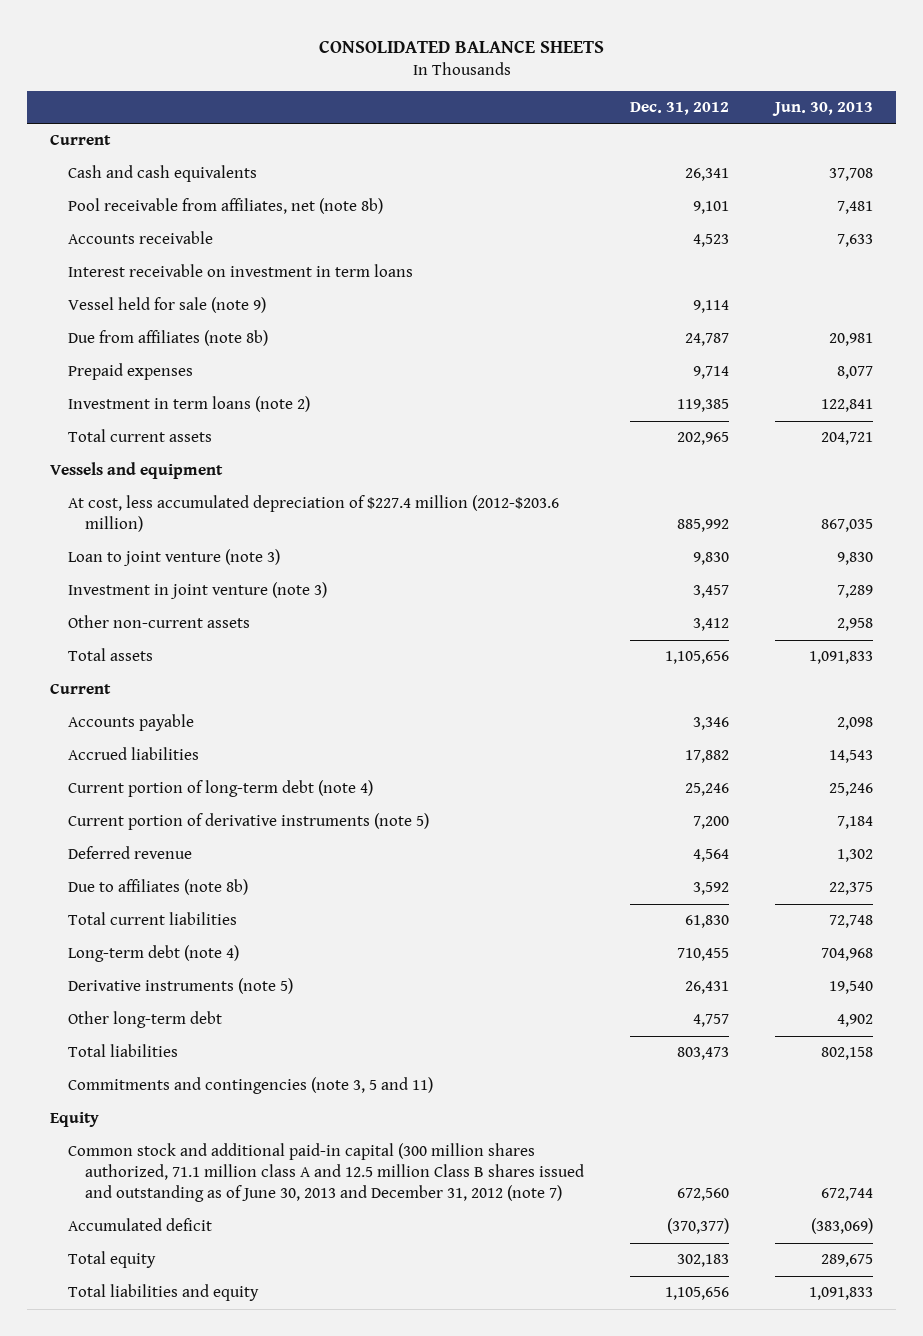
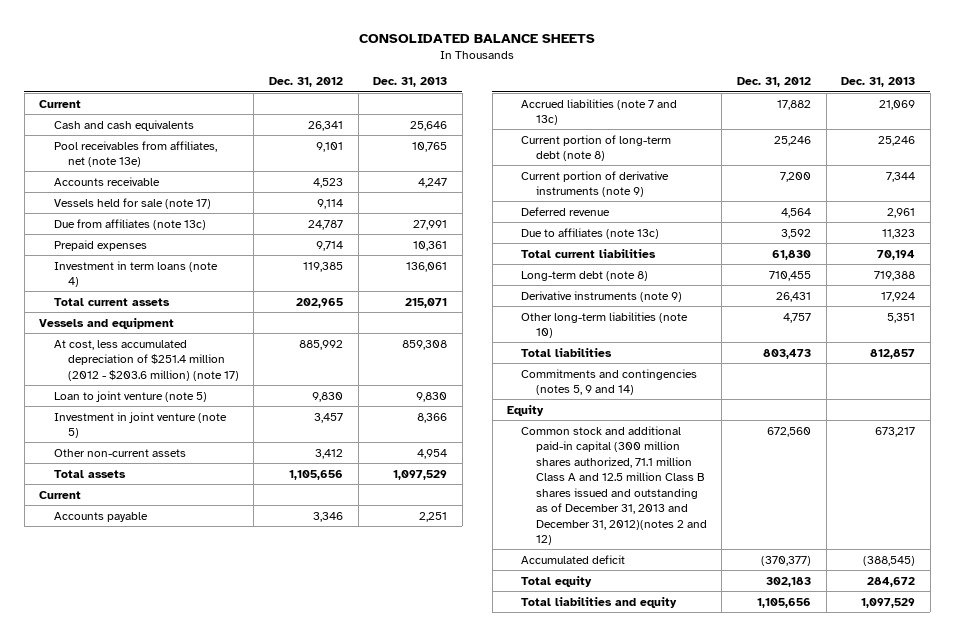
- | Dec. 31, 2012 | Jun. 30, 2013
+ | Dec. 31, 2012 | Dec. 31, 2013
- Pool receivable from affiliates, net (note 8b) | 9,101 | 7,481
+ Pool receivables from affiliates, net (note 13e) | 9,101 | 10,765
- Interest receivable on investment in term loans
- Vessel held for sale (note 9) | 9,114 |
- Due from affiliates (note 8b) | 24,787 | 20,981
+ Vessels held for sale (note 17) | 9,114 |
+ Due from affiliates (note 13c) | 24,787 | 27,991
- Investment in term loans (note 2) | 119,385 | 122,841
+ Investment in term loans (note 4) | 119,385 | 136,061
- At cost, less accumulated depreciation of $227.4 million (2012-$203.6 million) | 885,992 | 867,035
- Loan to joint venture (note 3) | 9,830 | 9,830
- Investment in joint venture (note 3) | 3,457 | 7,289
+ At cost, less accumulated depreciation of $251.4 million (2012 - $203.6 million) (note 17) | 885,992 | 859,308
+ Loan to joint venture (note 5) | 9,830 | 9,830
+ Investment in joint venture (note 5) | 3,457 | 8,366
- Accrued liabilities | 17,882 | 14,543
- Current portion of long-term debt (note 4) | 25,246 | 25,246
- Current portion of derivative instruments (note 5) | 7,200 | 7,184
+ Accrued liabilities (note 7 and 13c) | 17,882 | 21,069
+ Current portion of long-term debt (note 8) | 25,246 | 25,246
+ Current portion of derivative instruments (note 9) | 7,200 | 7,344
- Due to affiliates (note 8b) | 3,592 | 22,375
+ Due to affiliates (note 13c) | 3,592 | 11,323
- Long-term debt (note 4) | 710,455 | 704,968
- Derivative instruments (note 5) | 26,431 | 19,540
- Other long-term debt | 4,757 | 4,902
+ Long-term debt (note 8) | 710,455 | 719,388
+ Derivative instruments (note 9) | 26,431 | 17,924
+ Other long-term liabilities (note 10) | 4,757 | 5,351
- Commitments and contingencies (note 3, 5 and 11)
+ Commitments and contingencies (notes 5, 9 and 14)
- Common stock and additional paid-in capital (300 million shares authorized, 71.1 million class A and 12.5 million Class B shares issued and outstanding as of June 30, 2013 and December 31, 2012 (note 7) | 672,560 | 672,744
+ Common stock and additional paid-in capital (300 million shares authorized, 71.1 million Class A and 12.5 million Class B shares issued and outstanding as of December 31, 2013 and December 31, 2012)(notes 2 and 12) | 672,560 | 673,217

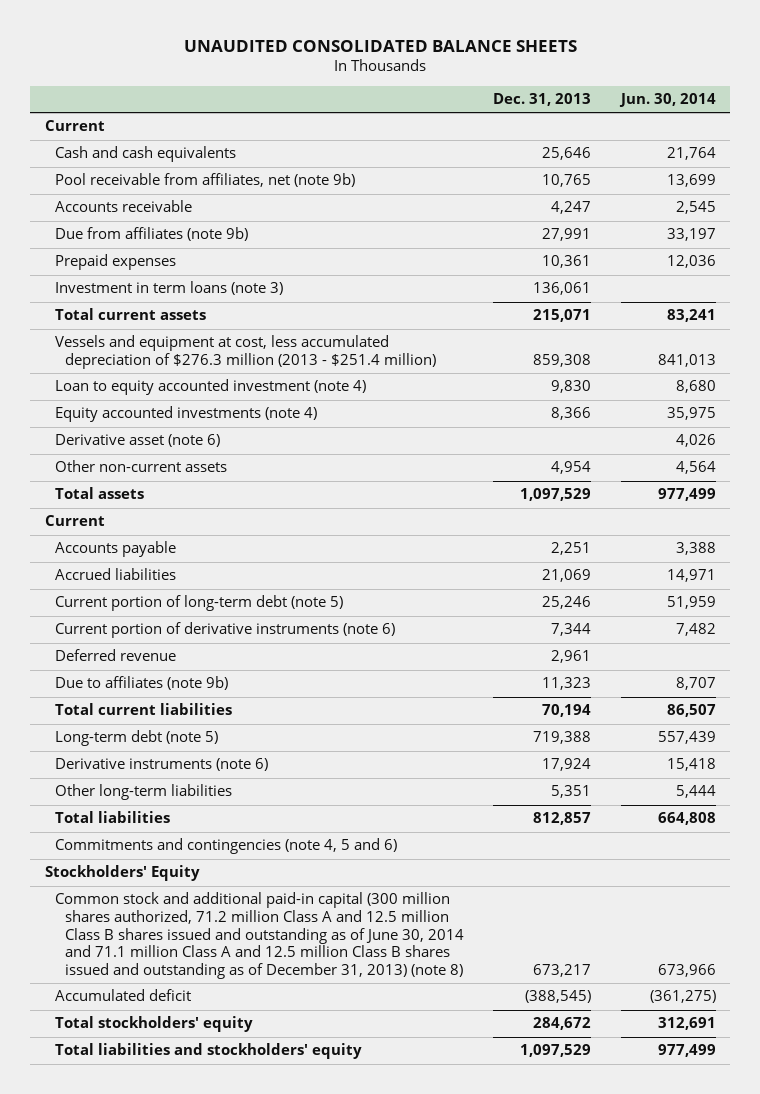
- CONSOLIDATED BALANCE SHEETS
+ UNAUDITED CONSOLIDATED BALANCE SHEETS
- | Dec. 31, 2012 | Dec. 31, 2013
+ | Dec. 31, 2013 | Jun. 30, 2014
- Pool receivables from affiliates, net (note 13e) | 9,101 | 10,765
+ Pool receivable from affiliates, net (note 9b) | 10,765 | 13,699
- Vessels held for sale (note 17) | 9,114 |
- Due from affiliates (note 13c) | 24,787 | 27,991
+ Due from affiliates (note 9b) | 27,991 | 33,197
- Investment in term loans (note 4) | 119,385 | 136,061
+ Investment in term loans (note 3) | 136,061 |
- Vessels and equipment
- At cost, less accumulated depreciation of $251.4 million (2012 - $203.6 million) (note 17) | 885,992 | 859,308
- Loan to joint venture (note 5) | 9,830 | 9,830
- Investment in joint venture (note 5) | 3,457 | 8,366
+ Vessels and equipment at cost, less accumulated depreciation of $276.3 million (2013 - $251.4 million) | 859,308 | 841,013
+ Loan to equity accounted investment (note 4) | 9,830 | 8,680
+ Equity accounted investments (note 4) | 8,366 | 35,975
+ Derivative asset (note 6) | | 4,026
- Accrued liabilities (note 7 and 13c) | 17,882 | 21,069
- Current portion of long-term debt (note 8) | 25,246 | 25,246
- Current portion of derivative instruments (note 9) | 7,200 | 7,344
+ Accrued liabilities | 21,069 | 14,971
+ Current portion of long-term debt (note 5) | 25,246 | 51,959
+ Current portion of derivative instruments (note 6) | 7,344 | 7,482
- Due to affiliates (note 13c) | 3,592 | 11,323
+ Due to affiliates (note 9b) | 11,323 | 8,707
- Long-term debt (note 8) | 710,455 | 719,388
- Derivative instruments (note 9) | 26,431 | 17,924
- Other long-term liabilities (note 10) | 4,757 | 5,351
+ Long-term debt (note 5) | 719,388 | 557,439
+ Derivative instruments (note 6) | 17,924 | 15,418
+ Other long-term liabilities | 5,351 | 5,444
- Commitments and contingencies (notes 5, 9 and 14)
- Equity
- Common stock and additional paid-in capital (300 million shares authorized, 71.1 million Class A and 12.5 million Class B shares issued and outstanding as of December 31, 2013 and December 31, 2012)(notes 2 and 12) | 672,560 | 673,217
+ Commitments and contingencies (note 4, 5 and 6)
+ Stockholders' Equity
+ Common stock and additional paid-in capital (300 million shares authorized, 71.2 million Class A and 12.5 million Class B shares issued and outstanding as of June 30, 2014 and 71.1 million Class A and 12.5 million Class B shares issued and outstanding as of December 31, 2013) (note 8) | 673,217 | 673,966
- Total equity | 302,183 | 284,672
- Total liabilities and equity | 1,105,656 | 1,097,529
+ Total stockholders' equity | 284,672 | 312,691
+ Total liabilities and stockholders' equity | 1,097,529 | 977,499

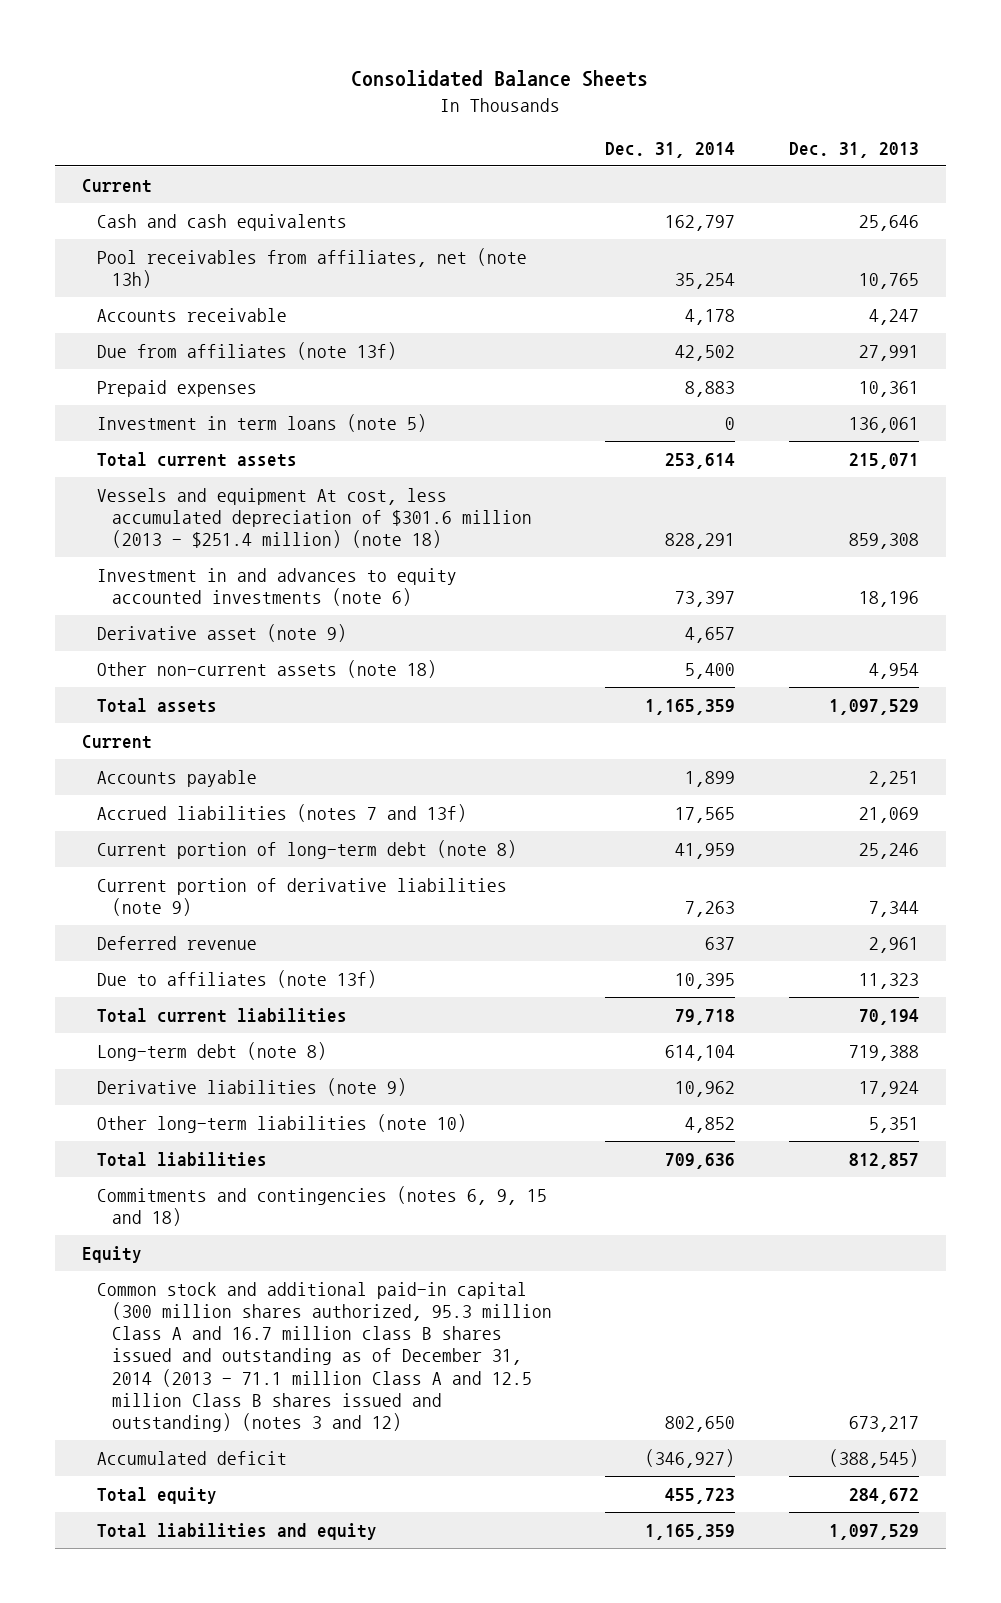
- UNAUDITED CONSOLIDATED BALANCE SHEETS
+ Consolidated Balance Sheets
- | Dec. 31, 2013 | Jun. 30, 2014
+ | Dec. 31, 2014 | Dec. 31, 2013
- Pool receivable from affiliates, net (note 9b) | 10,765 | 13,699
+ Pool receivables from affiliates, net (note 13h) | 35,254 | 10,765
- Due from affiliates (note 9b) | 27,991 | 33,197
+ Due from affiliates (note 13f) | 42,502 | 27,991
- Investment in term loans (note 3) | 136,061 |
+ Investment in term loans (note 5) | 0 | 136,061
- Vessels and equipment at cost, less accumulated depreciation of $276.3 million (2013 - $251.4 million) | 859,308 | 841,013
- Loan to equity accounted investment (note 4) | 9,830 | 8,680
- Equity accounted investments (note 4) | 8,366 | 35,975
- Derivative asset (note 6) | | 4,026
- Other non-current assets | 4,954 | 4,564
+ Vessels and equipment At cost, less accumulated depreciation of $301.6 million (2013 - $251.4 million) (note 18) | 828,291 | 859,308
+ Investment in and advances to equity accounted investments (note 6) | 73,397 | 18,196
+ Derivative asset (note 9) | 4,657 |
+ Other non-current assets (note 18) | 5,400 | 4,954
- Accrued liabilities | 21,069 | 14,971
- Current portion of long-term debt (note 5) | 25,246 | 51,959
- Current portion of derivative instruments (note 6) | 7,344 | 7,482
+ Accrued liabilities (notes 7 and 13f) | 17,565 | 21,069
+ Current portion of long-term debt (note 8) | 41,959 | 25,246
+ Current portion of derivative liabilities (note 9) | 7,263 | 7,344
- Due to affiliates (note 9b) | 11,323 | 8,707
+ Due to affiliates (note 13f) | 10,395 | 11,323
- Long-term debt (note 5) | 719,388 | 557,439
- Derivative instruments (note 6) | 17,924 | 15,418
- Other long-term liabilities | 5,351 | 5,444
+ Long-term debt (note 8) | 614,104 | 719,388
+ Derivative liabilities (note 9) | 10,962 | 17,924
+ Other long-term liabilities (note 10) | 4,852 | 5,351
- Commitments and contingencies (note 4, 5 and 6)
- Stockholders' Equity
- Common stock and additional paid-in capital (300 million shares authorized, 71.2 million Class A and 12.5 million Class B shares issued and outstanding as of June 30, 2014 and 71.1 million Class A and 12.5 million Class B shares issued and outstanding as of December 31, 2013) (note 8) | 673,217 | 673,966
+ Commitments and contingencies (notes 6, 9, 15 and 18)
+ Equity
+ Common stock and additional paid-in capital (300 million shares authorized, 95.3 million Class A and 16.7 million class B shares issued and outstanding as of December 31, 2014 (2013 - 71.1 million Class A and 12.5 million Class B shares issued and outstanding) (notes 3 and 12) | 802,650 | 673,217
- Total stockholders' equity | 284,672 | 312,691
- Total liabilities and stockholders' equity | 1,097,529 | 977,499
+ Total equity | 455,723 | 284,672
+ Total liabilities and equity | 1,165,359 | 1,097,529

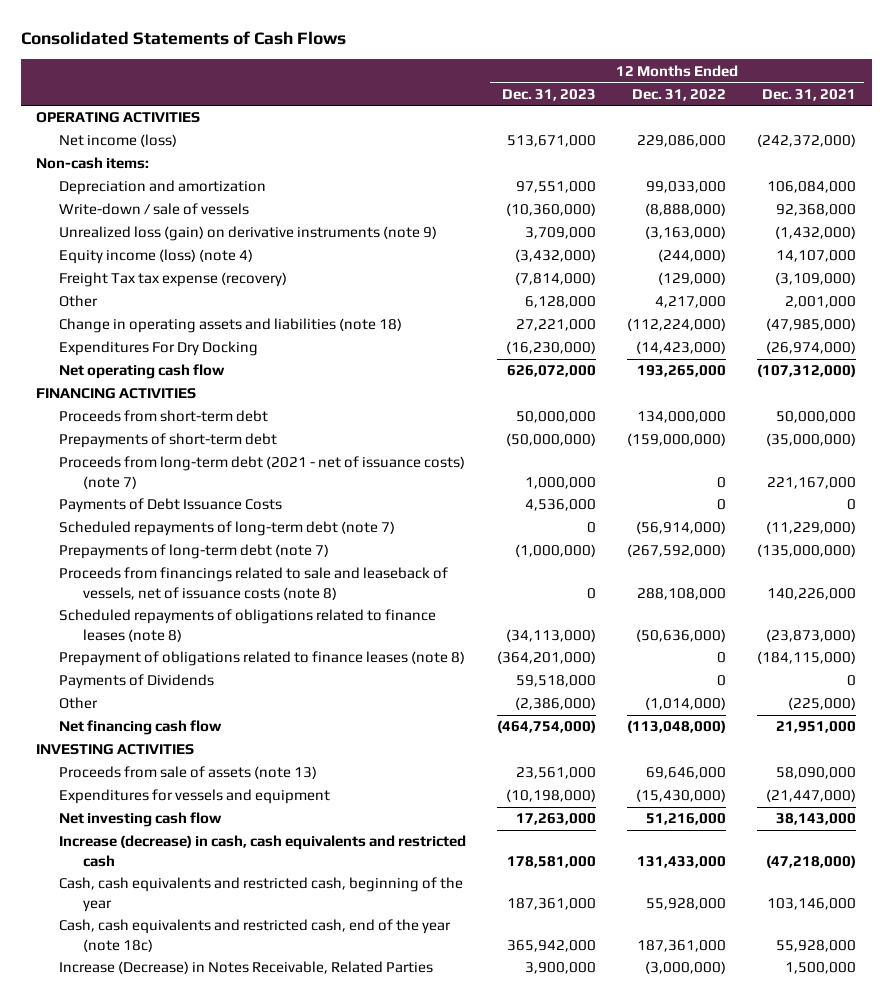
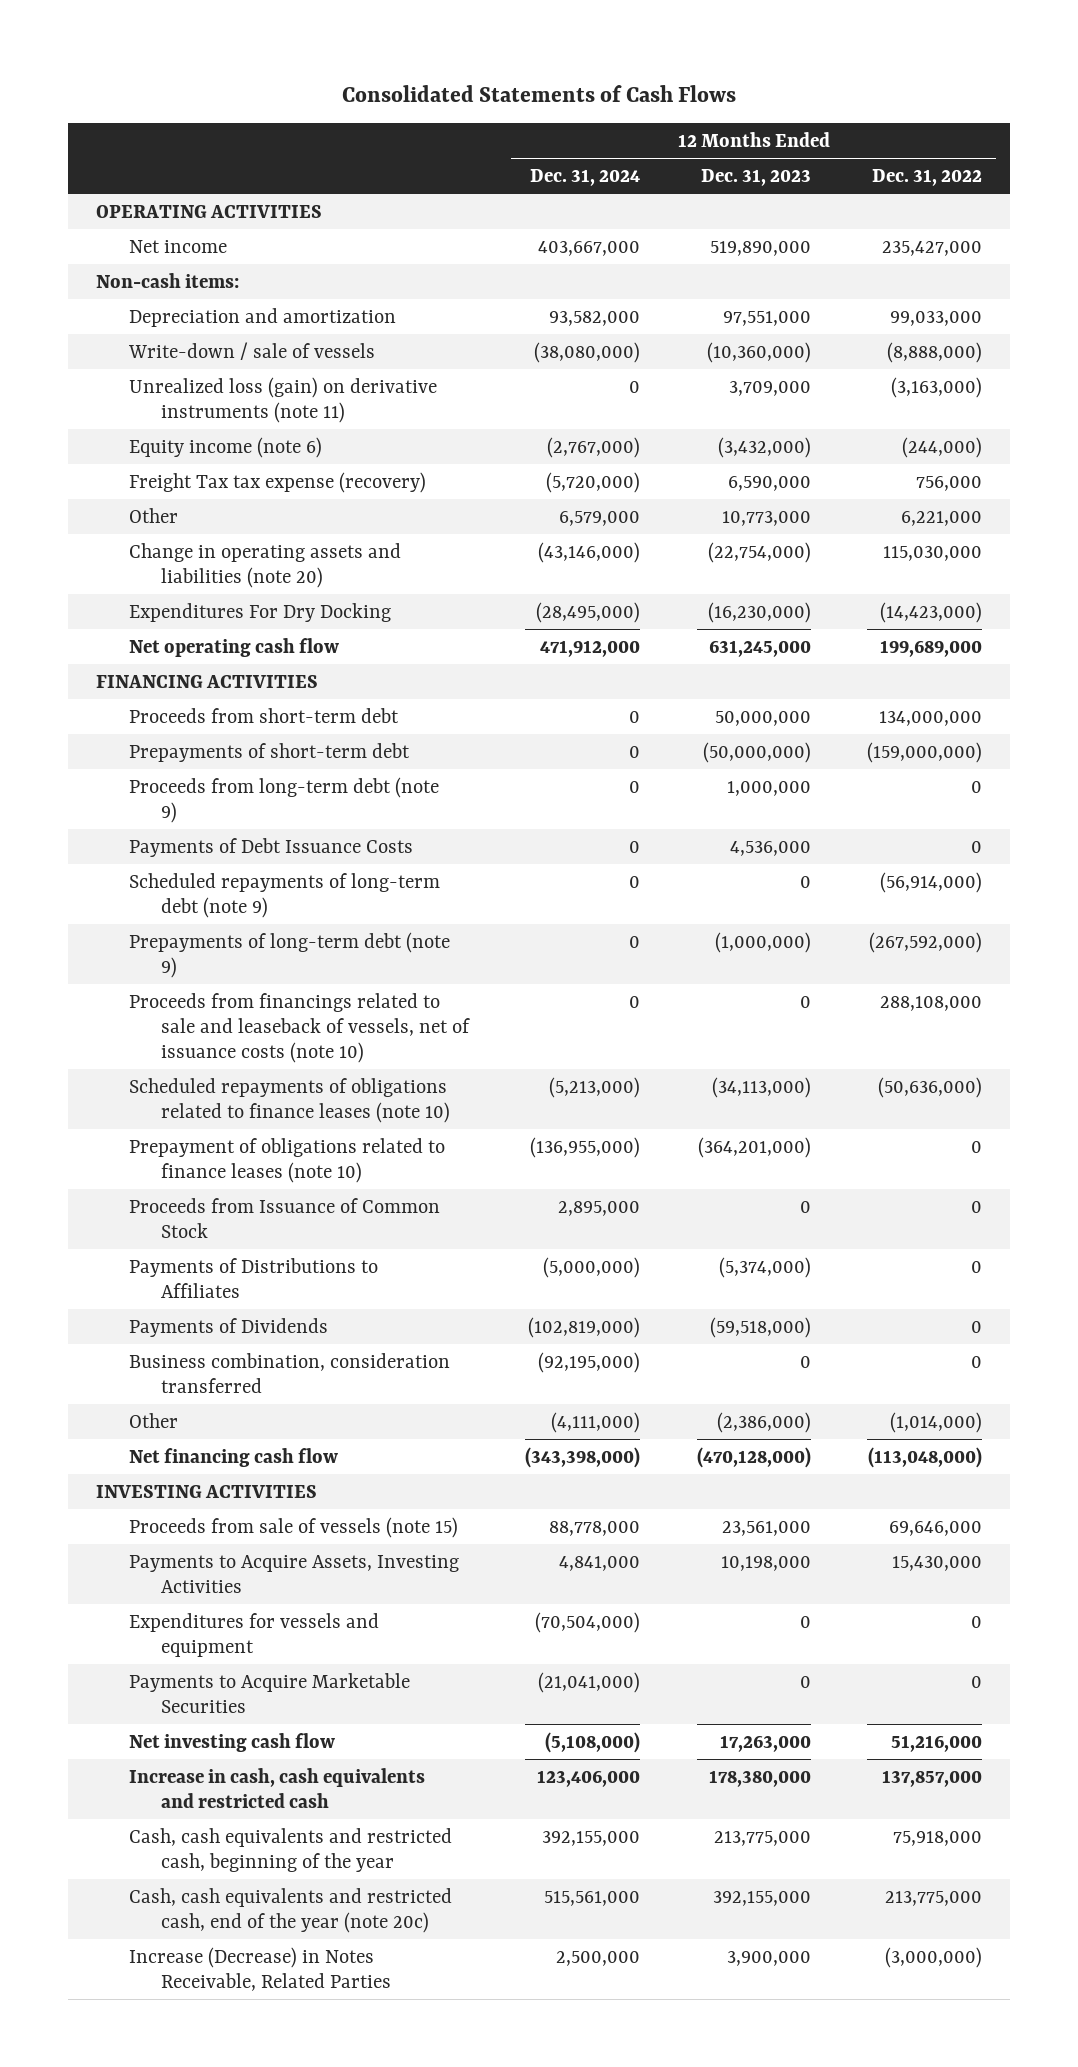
- | 12 Months Ended Dec. 31, 2023 | 12 Months Ended Dec. 31, 2022 | 12 Months Ended Dec. 31, 2021
+ | 12 Months Ended Dec. 31, 2024 | 12 Months Ended Dec. 31, 2023 | 12 Months Ended Dec. 31, 2022
- Net income (loss) | 513,671,000 | 229,086,000 | (242,372,000)
+ Net income | 403,667,000 | 519,890,000 | 235,427,000
- Unrealized loss (gain) on derivative instruments (note 9) | 3,709,000 | (3,163,000) | (1,432,000)
- Equity income (loss) (note 4) | (3,432,000) | (244,000) | 14,107,000
- Freight Tax tax expense (recovery) | (7,814,000) | (129,000) | (3,109,000)
- Other | 6,128,000 | 4,217,000 | 2,001,000
- Change in operating assets and liabilities (note 18) | 27,221,000 | (112,224,000) | (47,985,000)
+ Unrealized loss (gain) on derivative instruments (note 11) | 0 | 3,709,000 | (3,163,000)
+ Equity income (note 6) | (2,767,000) | (3,432,000) | (244,000)
+ Freight Tax tax expense (recovery) | (5,720,000) | 6,590,000 | 756,000
+ Other | 6,579,000 | 10,773,000 | 6,221,000
+ Change in operating assets and liabilities (note 20) | (43,146,000) | (22,754,000) | 115,030,000
- Net operating cash flow | 626,072,000 | 193,265,000 | (107,312,000)
+ Net operating cash flow | 471,912,000 | 631,245,000 | 199,689,000
- Proceeds from long-term debt (2021 - net of issuance costs) (note 7) | 1,000,000 | 0 | 221,167,000
+ Proceeds from long-term debt (note 9) | 0 | 1,000,000 | 0
- Scheduled repayments of long-term debt (note 7) | 0 | (56,914,000) | (11,229,000)
- Prepayments of long-term debt (note 7) | (1,000,000) | (267,592,000) | (135,000,000)
- Proceeds from financings related to sale and leaseback of vessels, net of issuance costs (note 8) | 0 | 288,108,000 | 140,226,000
- Scheduled repayments of obligations related to finance leases (note 8) | (34,113,000) | (50,636,000) | (23,873,000)
- Prepayment of obligations related to finance leases (note 8) | (364,201,000) | 0 | (184,115,000)
- Payments of Dividends | 59,518,000 | 0 | 0
+ Scheduled repayments of long-term debt (note 9) | 0 | 0 | (56,914,000)
+ Prepayments of long-term debt (note 9) | 0 | (1,000,000) | (267,592,000)
+ Proceeds from financings related to sale and leaseback of vessels, net of issuance costs (note 10) | 0 | 0 | 288,108,000
+ Scheduled repayments of obligations related to finance leases (note 10) | (5,213,000) | (34,113,000) | (50,636,000)
+ Prepayment of obligations related to finance leases (note 10) | (136,955,000) | (364,201,000) | 0
+ Proceeds from Issuance of Common Stock | 2,895,000 | 0 | 0
+ Payments of Distributions to Affiliates | (5,000,000) | (5,374,000) | 0
+ Payments of Dividends | (102,819,000) | (59,518,000) | 0
+ Business combination, consideration transferred | (92,195,000) | 0 | 0
- Net financing cash flow | (464,754,000) | (113,048,000) | 21,951,000
+ Net financing cash flow | (343,398,000) | (470,128,000) | (113,048,000)
- Proceeds from sale of assets (note 13) | 23,561,000 | 69,646,000 | 58,090,000
- Expenditures for vessels and equipment | (10,198,000) | (15,430,000) | (21,447,000)
+ Proceeds from sale of vessels (note 15) | 88,778,000 | 23,561,000 | 69,646,000
+ Payments to Acquire Assets, Investing Activities | 4,841,000 | 10,198,000 | 15,430,000
+ Expenditures for vessels and equipment | (70,504,000) | 0 | 0
+ Payments to Acquire Marketable Securities | (21,041,000) | 0 | 0
- Increase (decrease) in cash, cash equivalents and restricted cash | 178,581,000 | 131,433,000 | (47,218,000)
- Cash, cash equivalents and restricted cash, beginning of the year | 187,361,000 | 55,928,000 | 103,146,000
- Cash, cash equivalents and restricted cash, end of the year (note 18c) | 365,942,000 | 187,361,000 | 55,928,000
+ Increase in cash, cash equivalents and restricted cash | 123,406,000 | 178,380,000 | 137,857,000
+ Cash, cash equivalents and restricted cash, beginning of the year | 392,155,000 | 213,775,000 | 75,918,000
+ Cash, cash equivalents and restricted cash, end of the year (note 20c) | 515,561,000 | 392,155,000 | 213,775,000

